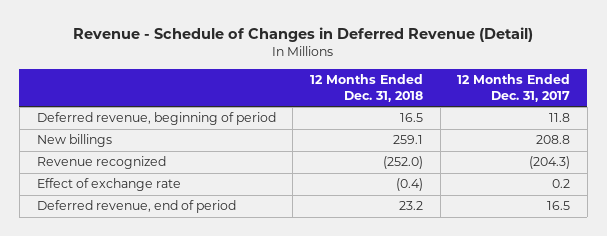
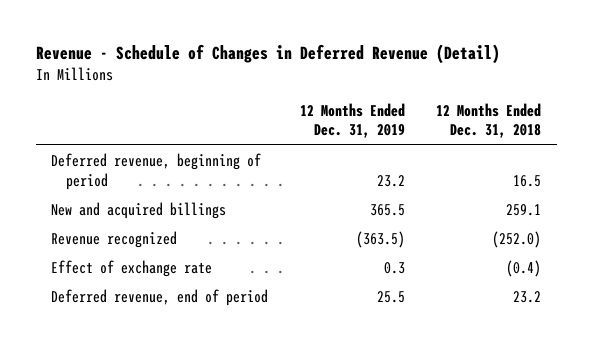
- | 12 Months Ended Dec. 31, 2018 | 12 Months Ended Dec. 31, 2017
+ | 12 Months Ended Dec. 31, 2019 | 12 Months Ended Dec. 31, 2018
- New billings | 259.1 | 208.8
+ New and acquired billings | 365.5 | 259.1

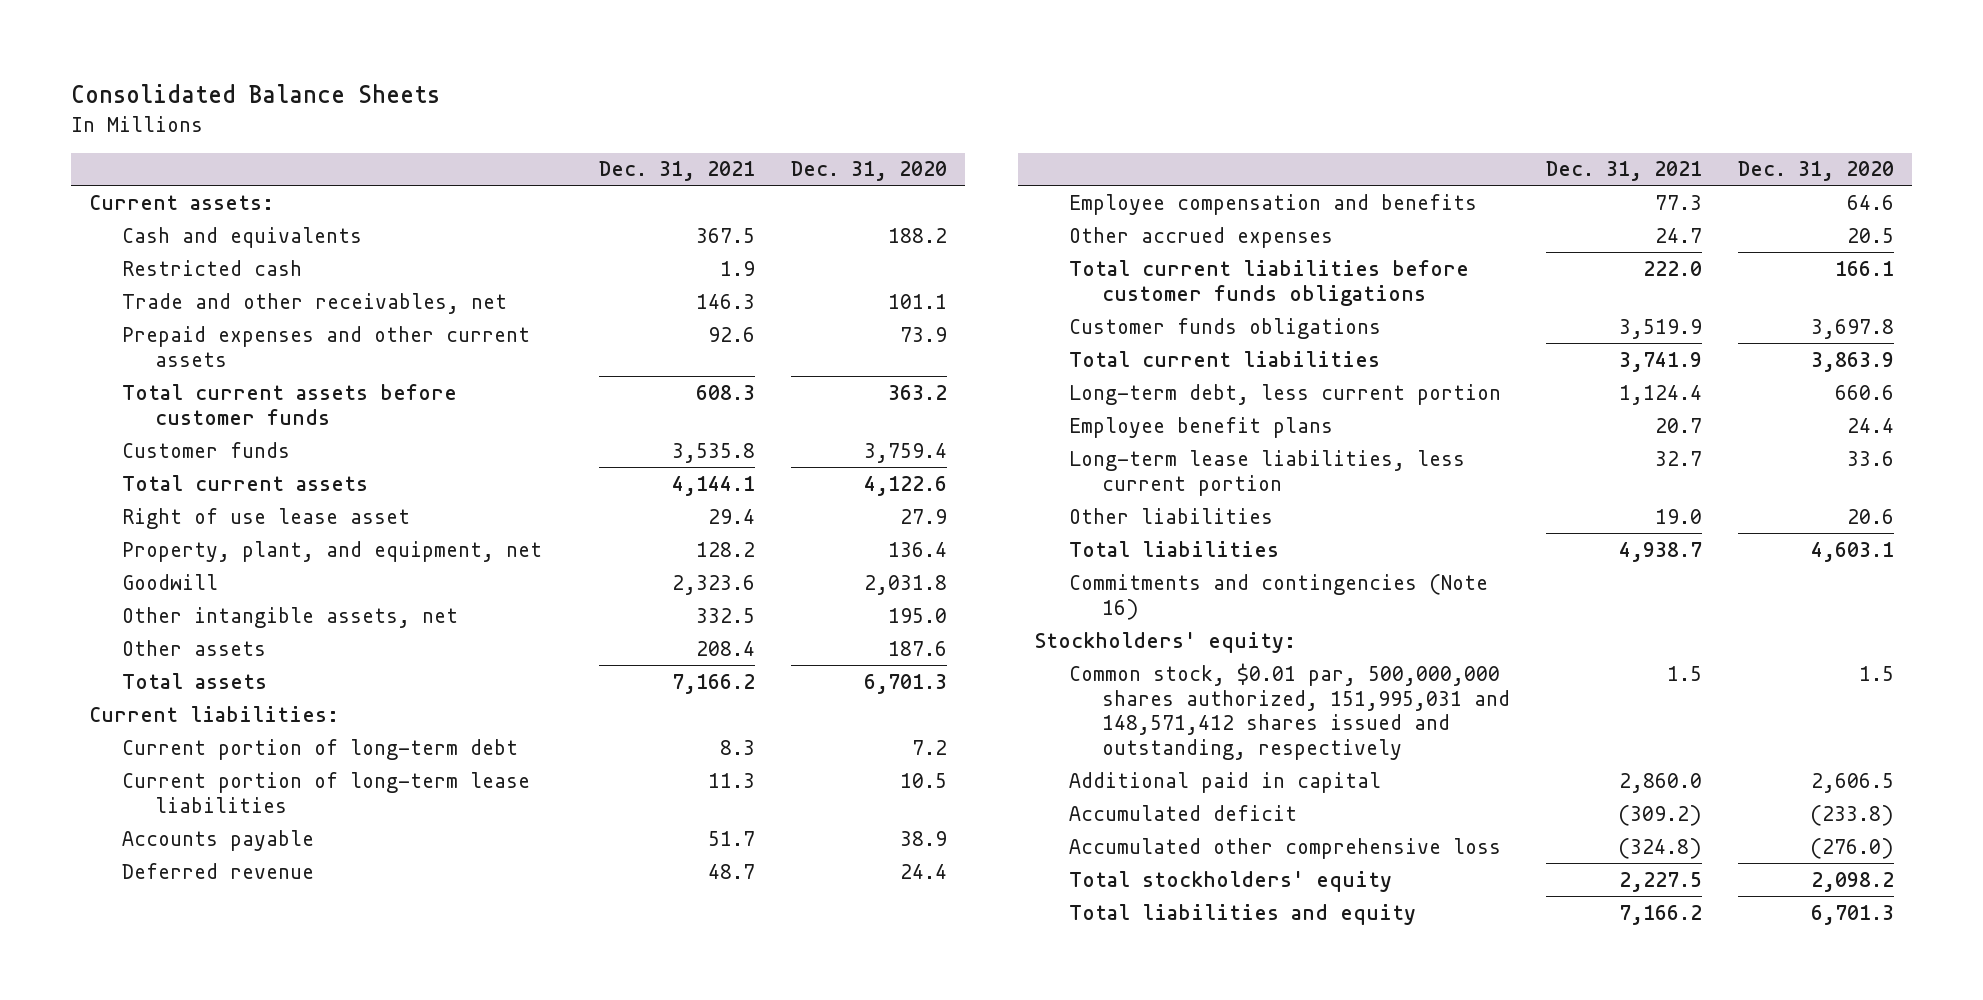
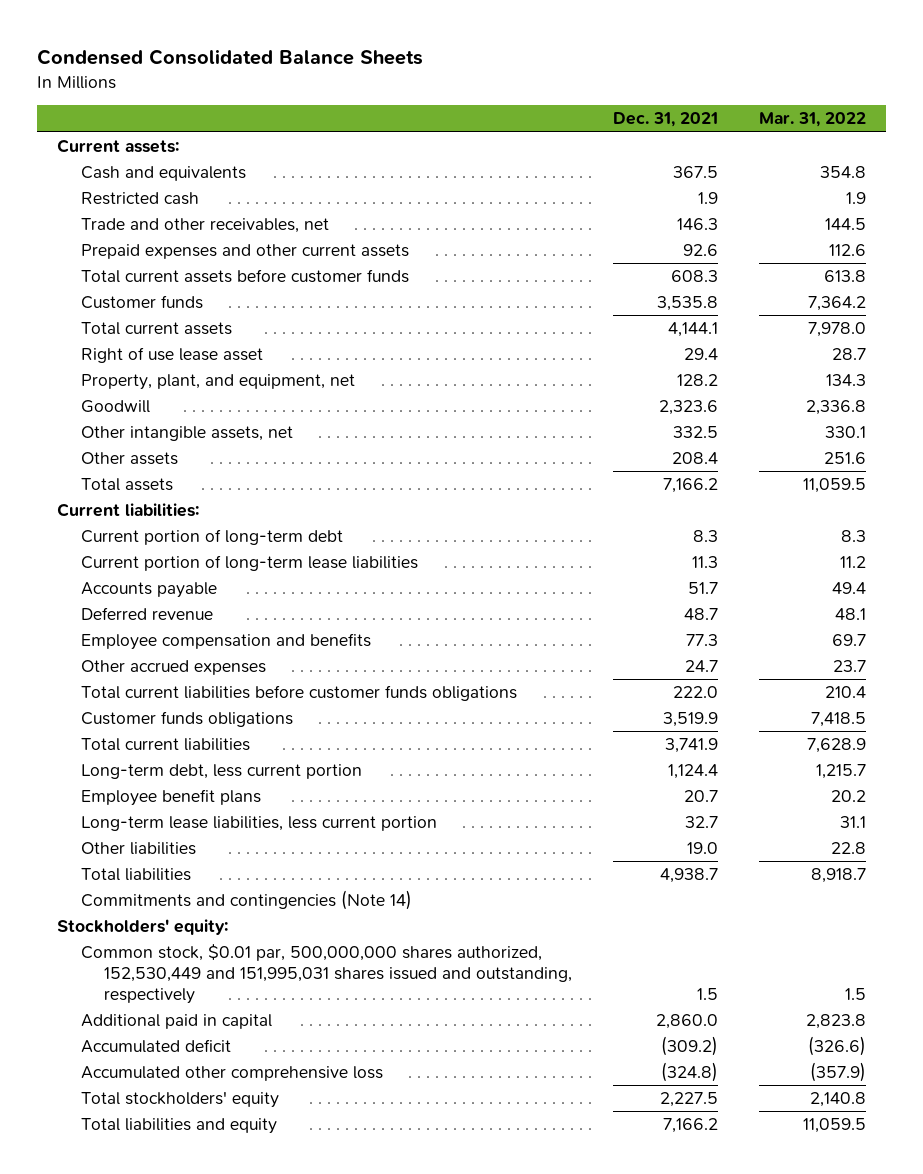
- Consolidated Balance Sheets
+ Condensed Consolidated Balance Sheets
- | Dec. 31, 2021 | Dec. 31, 2020
+ | Dec. 31, 2021 | Mar. 31, 2022
- Commitments and contingencies (Note 16)
+ Commitments and contingencies (Note 14)
- Common stock, $0.01 par, 500,000,000 shares authorized, 151,995,031 and 148,571,412 shares issued and outstanding, respectively | 1.5 | 1.5
+ Common stock, $0.01 par, 500,000,000 shares authorized, 152,530,449 and 151,995,031 shares issued and outstanding, respectively | 1.5 | 1.5

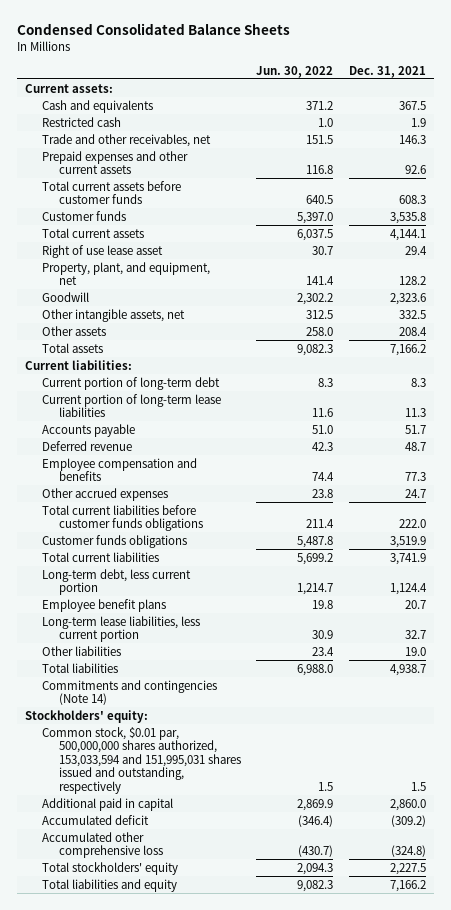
- | Dec. 31, 2021 | Mar. 31, 2022
+ | Jun. 30, 2022 | Dec. 31, 2021
- Common stock, $0.01 par, 500,000,000 shares authorized, 152,530,449 and 151,995,031 shares issued and outstanding, respectively | 1.5 | 1.5
+ Common stock, $0.01 par, 500,000,000 shares authorized, 153,033,594 and 151,995,031 shares issued and outstanding, respectively | 1.5 | 1.5

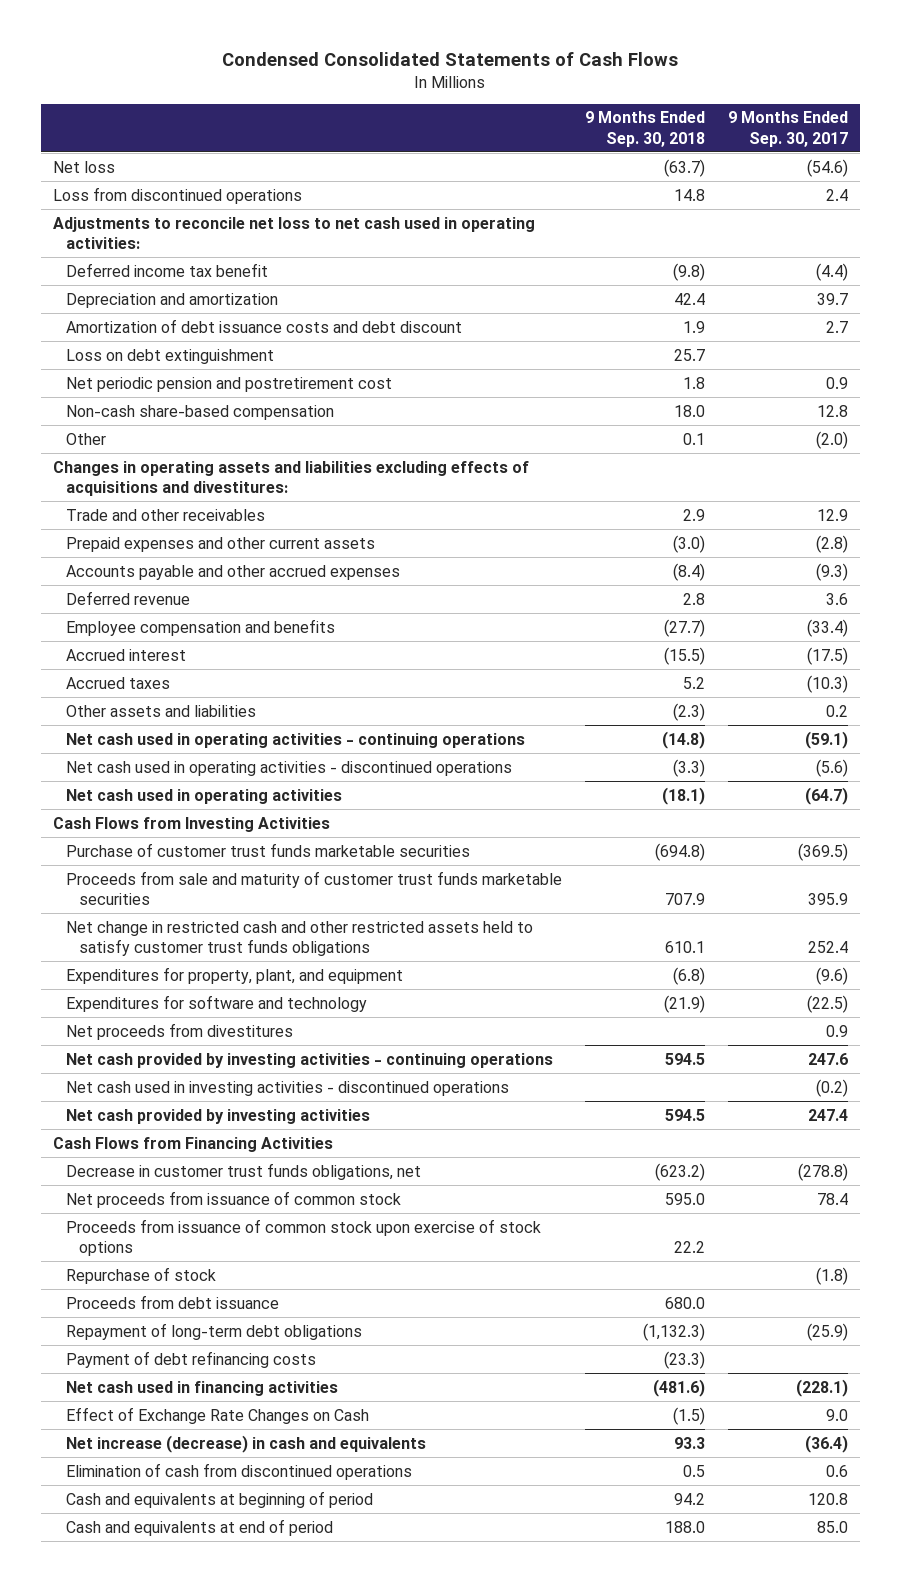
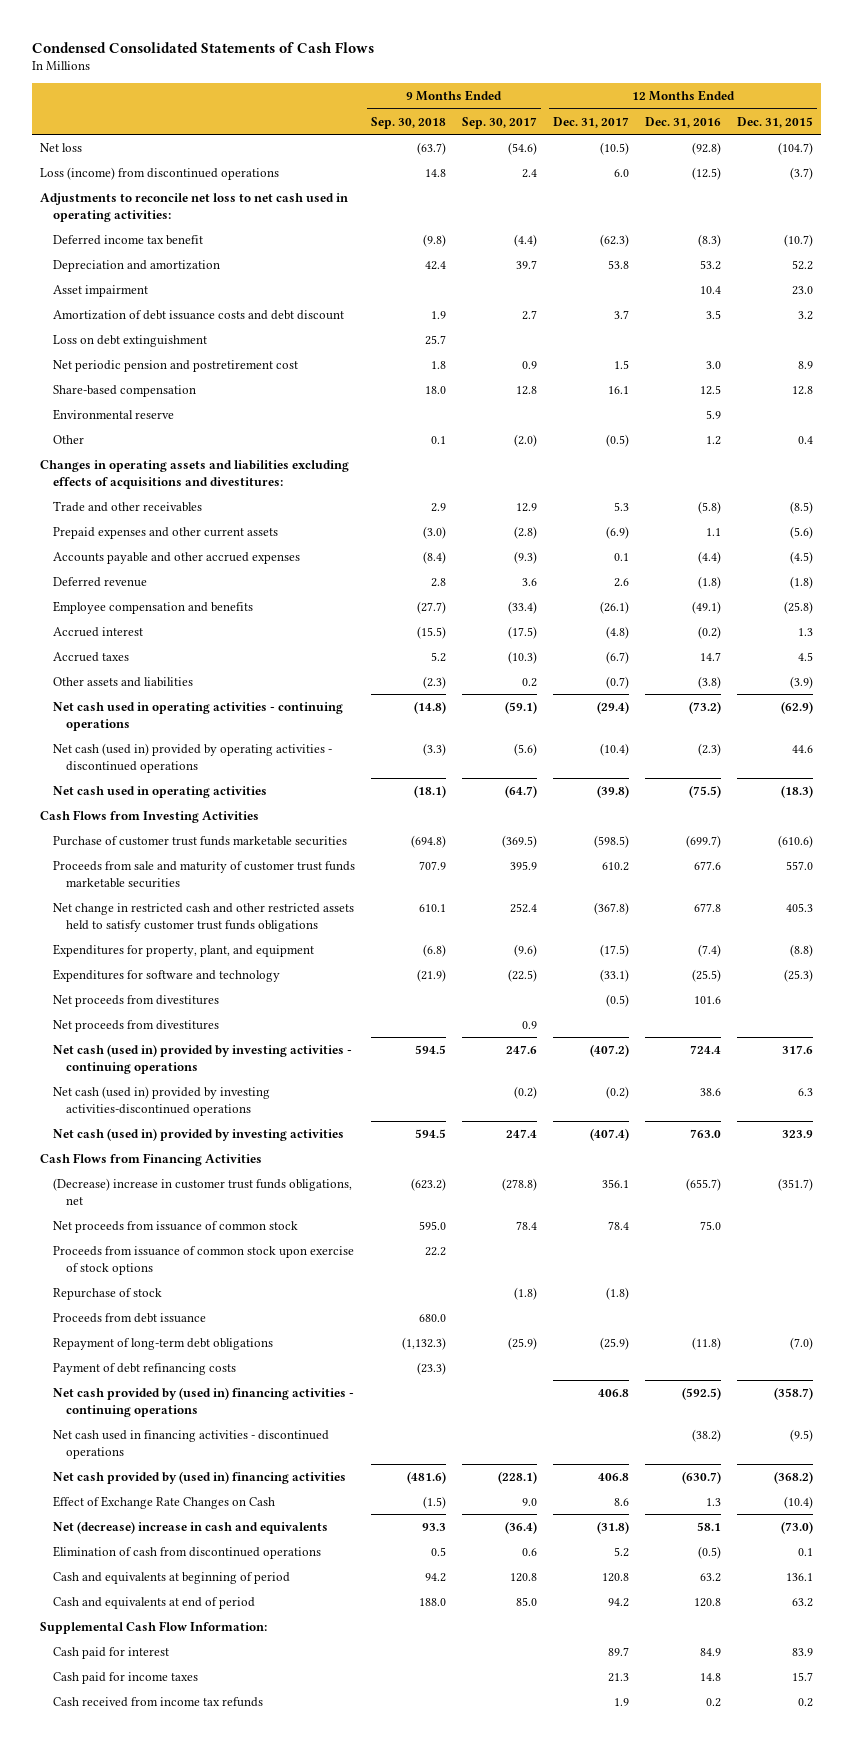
- | 9 Months Ended Sep. 30, 2018 | 9 Months Ended Sep. 30, 2017
+ | 9 Months Ended Sep. 30, 2018 | 9 Months Ended Sep. 30, 2017 | 12 Months Ended Dec. 31, 2017 | 12 Months Ended Dec. 31, 2016 | 12 Months Ended Dec. 31, 2015
- Loss from discontinued operations | 14.8 | 2.4
+ Loss (income) from discontinued operations | 14.8 | 2.4 | 6.0 | (12.5) | (3.7)
+ Asset impairment | | | | 10.4 | 23.0
- Non-cash share-based compensation | 18.0 | 12.8
+ Share-based compensation | 18.0 | 12.8 | 16.1 | 12.5 | 12.8
+ Environmental reserve | | | | 5.9 |
- Net cash used in operating activities - discontinued operations | (3.3) | (5.6)
+ Net cash (used in) provided by operating activities - discontinued operations | (3.3) | (5.6) | (10.4) | (2.3) | 44.6
+ Net proceeds from divestitures | | | (0.5) | 101.6 |
- Net cash provided by investing activities - continuing operations | 594.5 | 247.6
- Net cash used in investing activities - discontinued operations | | (0.2)
- Net cash provided by investing activities | 594.5 | 247.4
+ Net cash (used in) provided by investing activities - continuing operations | 594.5 | 247.6 | (407.2) | 724.4 | 317.6
+ Net cash (used in) provided by investing activities-discontinued operations | | (0.2) | (0.2) | 38.6 | 6.3
+ Net cash (used in) provided by investing activities | 594.5 | 247.4 | (407.4) | 763.0 | 323.9
- Decrease in customer trust funds obligations, net | (623.2) | (278.8)
+ (Decrease) increase in customer trust funds obligations, net | (623.2) | (278.8) | 356.1 | (655.7) | (351.7)
- Net cash used in financing activities | (481.6) | (228.1)
+ Net cash provided by (used in) financing activities - continuing operations | | | 406.8 | (592.5) | (358.7)
+ Net cash used in financing activities - discontinued operations | | | | (38.2) | (9.5)
+ Net cash provided by (used in) financing activities | (481.6) | (228.1) | 406.8 | (630.7) | (368.2)
- Net increase (decrease) in cash and equivalents | 93.3 | (36.4)
+ Net (decrease) increase in cash and equivalents | 93.3 | (36.4) | (31.8) | 58.1 | (73.0)
+ Supplemental Cash Flow Information:
+ Cash paid for interest | | | 89.7 | 84.9 | 83.9
+ Cash paid for income taxes | | | 21.3 | 14.8 | 15.7
+ Cash received from income tax refunds | | | 1.9 | 0.2 | 0.2

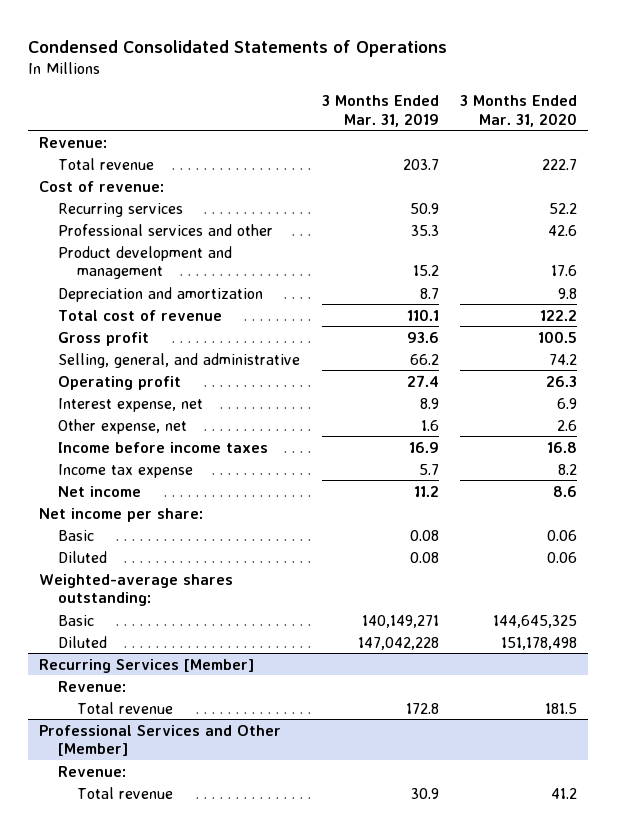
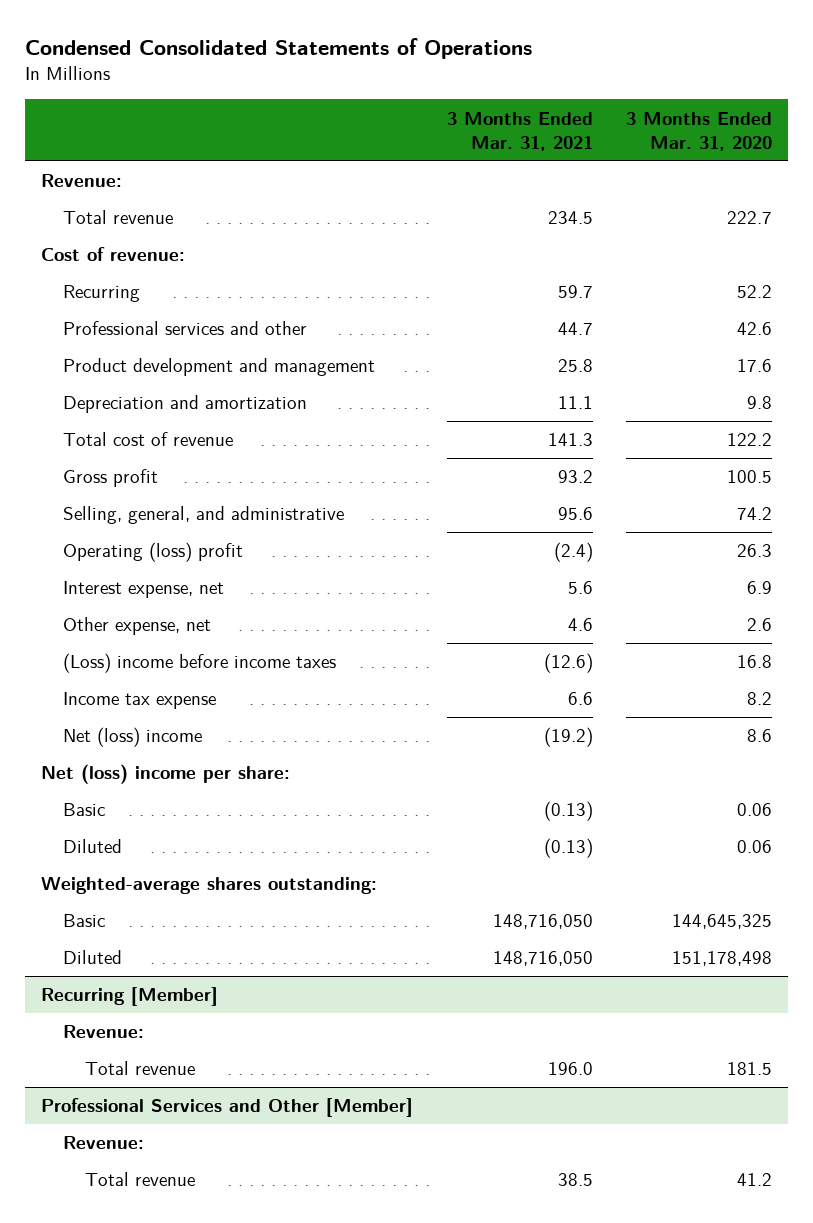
- | 3 Months Ended Mar. 31, 2019 | 3 Months Ended Mar. 31, 2020
+ | 3 Months Ended Mar. 31, 2021 | 3 Months Ended Mar. 31, 2020
- Recurring services | 50.9 | 52.2
+ Recurring | 59.7 | 52.2
- Operating profit | 27.4 | 26.3
+ Operating (loss) profit | (2.4) | 26.3
- Income before income taxes | 16.9 | 16.8
+ (Loss) income before income taxes | (12.6) | 16.8
- Net income | 11.2 | 8.6
- Net income per share:
+ Net (loss) income | (19.2) | 8.6
+ Net (loss) income per share:
- Recurring Services [Member]
+ Recurring [Member]

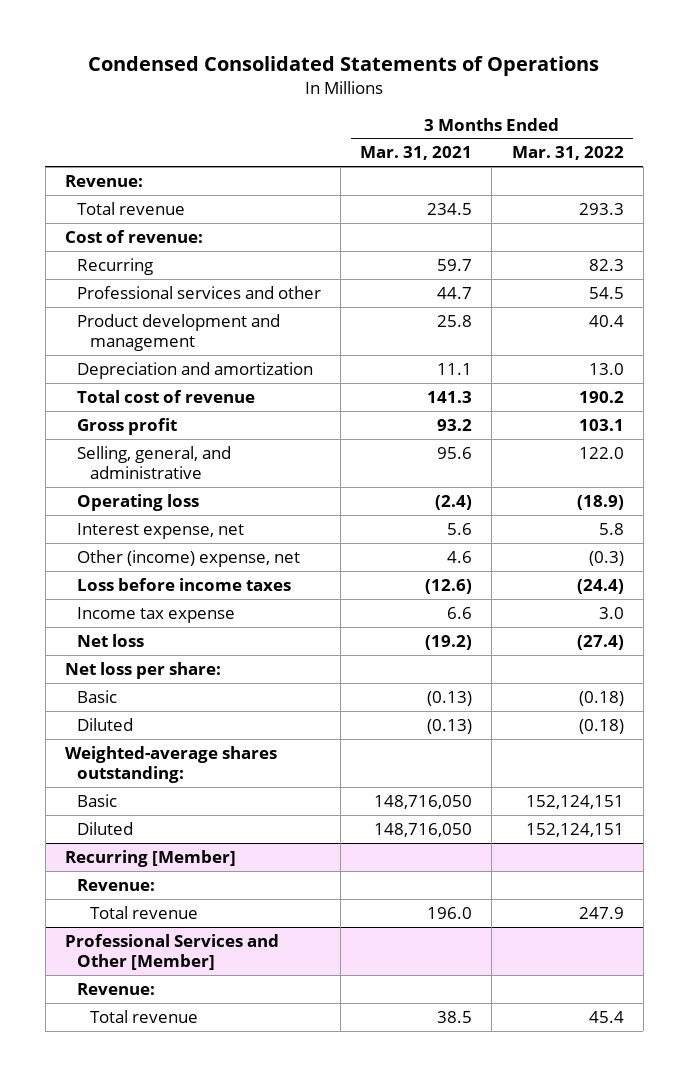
- | 3 Months Ended Mar. 31, 2021 | 3 Months Ended Mar. 31, 2020
+ | 3 Months Ended Mar. 31, 2021 | 3 Months Ended Mar. 31, 2022
- Operating (loss) profit | (2.4) | 26.3
+ Operating loss | (2.4) | (18.9)
- Other expense, net | 4.6 | 2.6
- (Loss) income before income taxes | (12.6) | 16.8
+ Other (income) expense, net | 4.6 | (0.3)
+ Loss before income taxes | (12.6) | (24.4)
- Net (loss) income | (19.2) | 8.6
- Net (loss) income per share:
+ Net loss | (19.2) | (27.4)
+ Net loss per share:

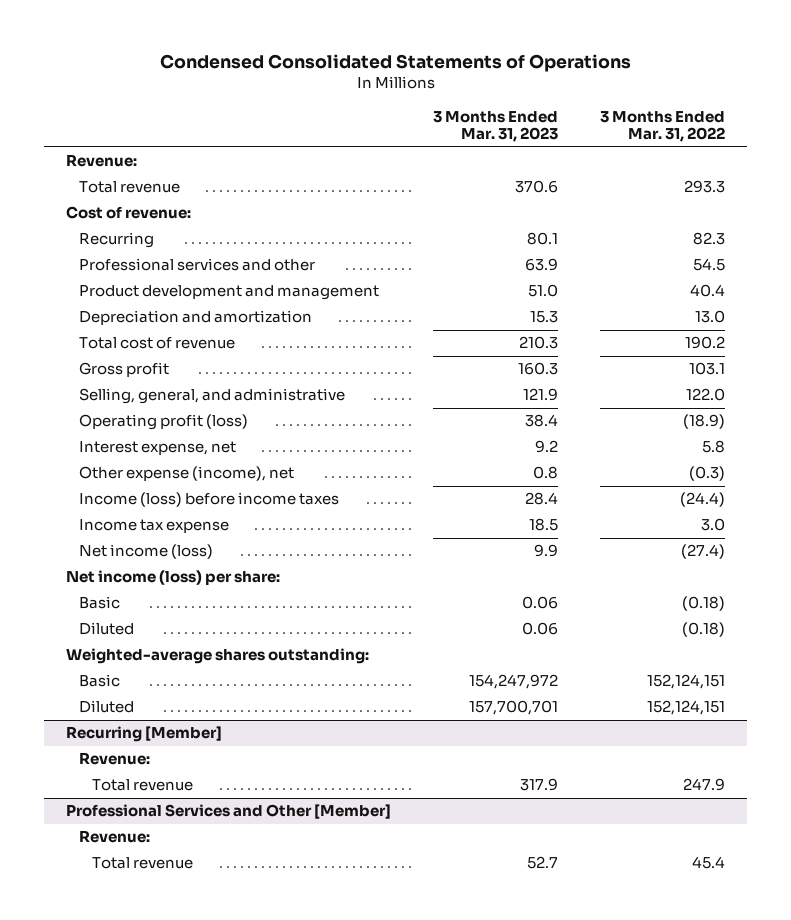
- | 3 Months Ended Mar. 31, 2021 | 3 Months Ended Mar. 31, 2022
+ | 3 Months Ended Mar. 31, 2023 | 3 Months Ended Mar. 31, 2022
- Operating loss | (2.4) | (18.9)
+ Operating profit (loss) | 38.4 | (18.9)
- Other (income) expense, net | 4.6 | (0.3)
- Loss before income taxes | (12.6) | (24.4)
+ Other expense (income), net | 0.8 | (0.3)
+ Income (loss) before income taxes | 28.4 | (24.4)
- Net loss | (19.2) | (27.4)
- Net loss per share:
+ Net income (loss) | 9.9 | (27.4)
+ Net income (loss) per share:

